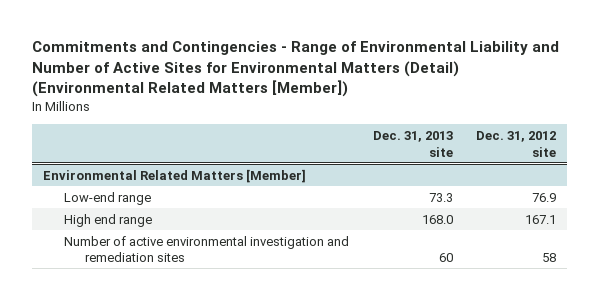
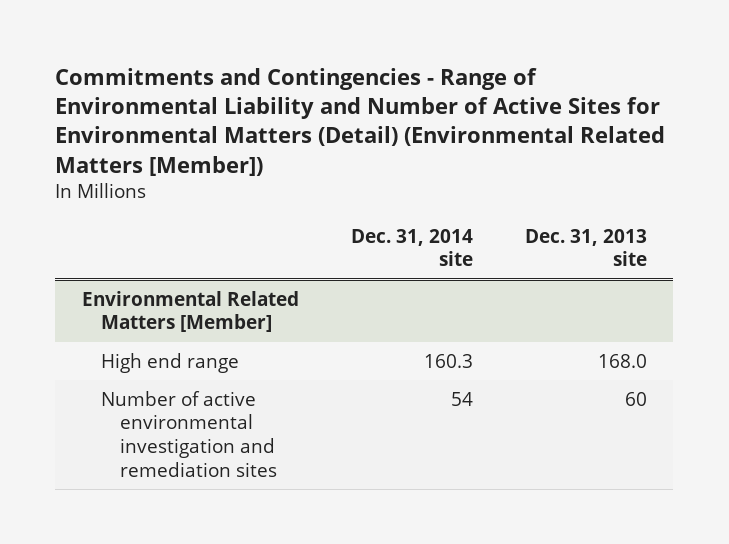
- | Dec. 31, 2013 site | Dec. 31, 2012 site
+ | Dec. 31, 2014 site | Dec. 31, 2013 site
@ Environmental Related Matters [Member]
- Low-end range | 73.3 | 76.9

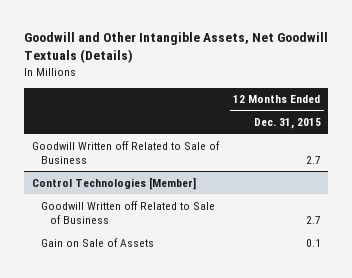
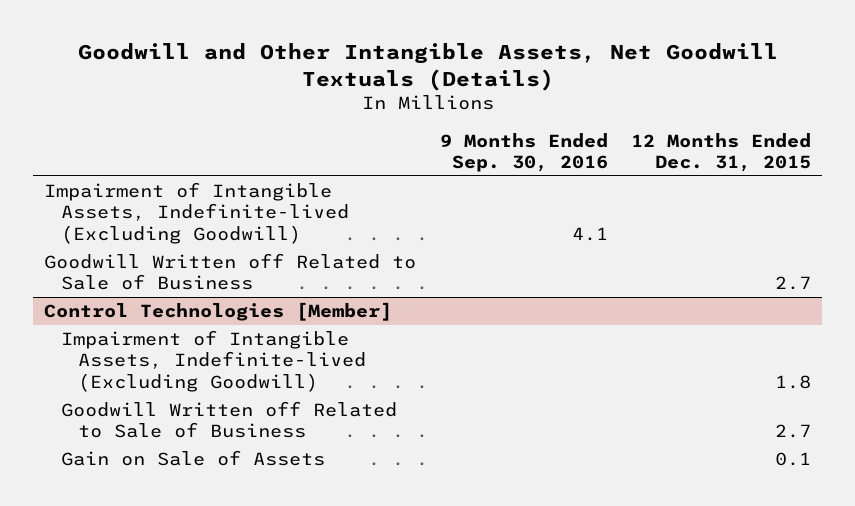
- | 12 Months Ended Dec. 31, 2015
+ | 9 Months Ended Sep. 30, 2016 | 12 Months Ended Dec. 31, 2015
+ Impairment of Intangible Assets, Indefinite-lived (Excluding Goodwill) | 4.1 |
@ Control Technologies [Member]
+ Impairment of Intangible Assets, Indefinite-lived (Excluding Goodwill) | | 1.8

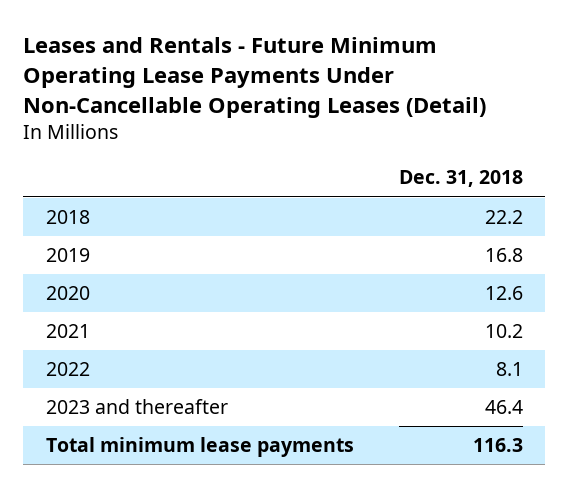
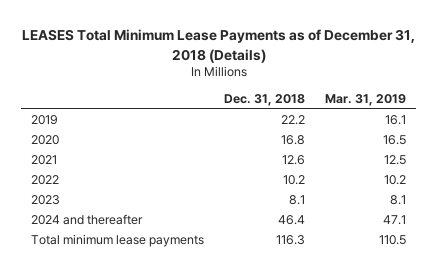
- Leases and Rentals - Future Minimum Operating Lease Payments Under Non-Cancellable Operating Leases (Detail)
+ LEASES Total Minimum Lease Payments as of December 31, 2018 (Details)
- | Dec. 31, 2018
+ | Dec. 31, 2018 | Mar. 31, 2019
- 2018 | 22.2
- 2019 | 16.8
- 2020 | 12.6
- 2021 | 10.2
- 2022 | 8.1
- 2023 and thereafter | 46.4
+ 2019 | 22.2 | 16.1
+ 2020 | 16.8 | 16.5
+ 2021 | 12.6 | 12.5
+ 2022 | 10.2 | 10.2
+ 2023 | 8.1 | 8.1
+ 2024 and thereafter | 46.4 | 47.1

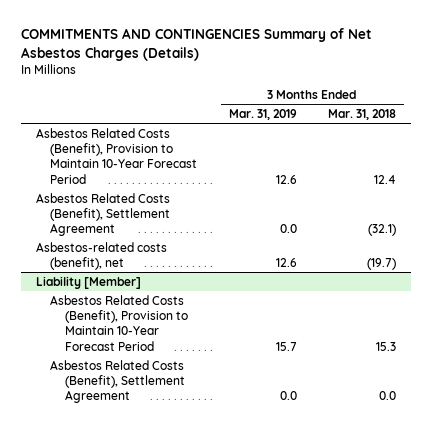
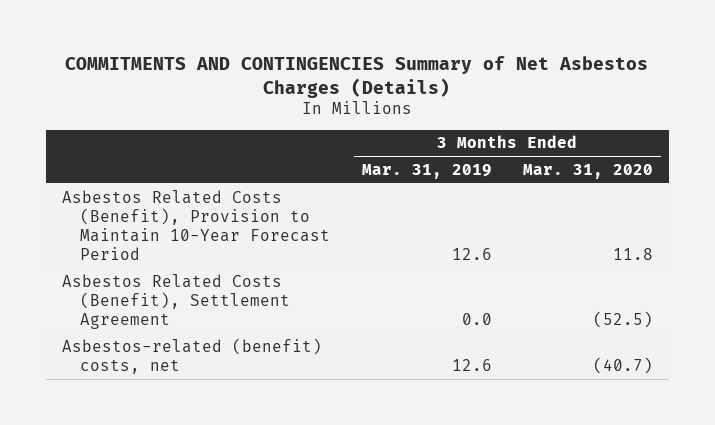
- | 3 Months Ended Mar. 31, 2019 | 3 Months Ended Mar. 31, 2018
+ | 3 Months Ended Mar. 31, 2019 | 3 Months Ended Mar. 31, 2020
- Asbestos-related costs (benefit), net | 12.6 | (19.7)
- Liability [Member]
- Asbestos Related Costs (Benefit), Provision to Maintain 10-Year Forecast Period | 15.7 | 15.3
- Asbestos Related Costs (Benefit), Settlement Agreement | 0.0 | 0.0
+ Asbestos-related (benefit) costs, net | 12.6 | (40.7)

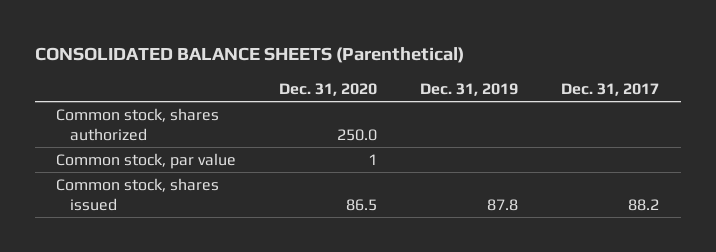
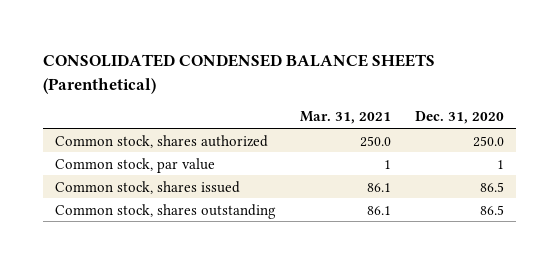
- CONSOLIDATED BALANCE SHEETS (Parenthetical)
+ CONSOLIDATED CONDENSED BALANCE SHEETS (Parenthetical)
- | Dec. 31, 2020 | Dec. 31, 2019 | Dec. 31, 2017
+ | Mar. 31, 2021 | Dec. 31, 2020
+ Common stock, shares outstanding | 86.1 | 86.5

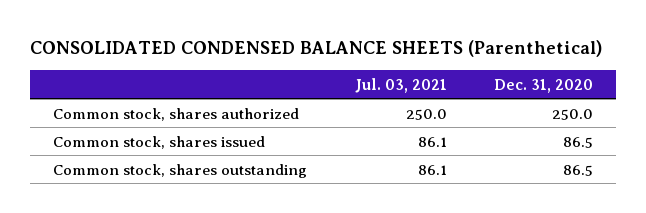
- | Mar. 31, 2021 | Dec. 31, 2020
+ | Jul. 03, 2021 | Dec. 31, 2020
- Common stock, par value | 1 | 1

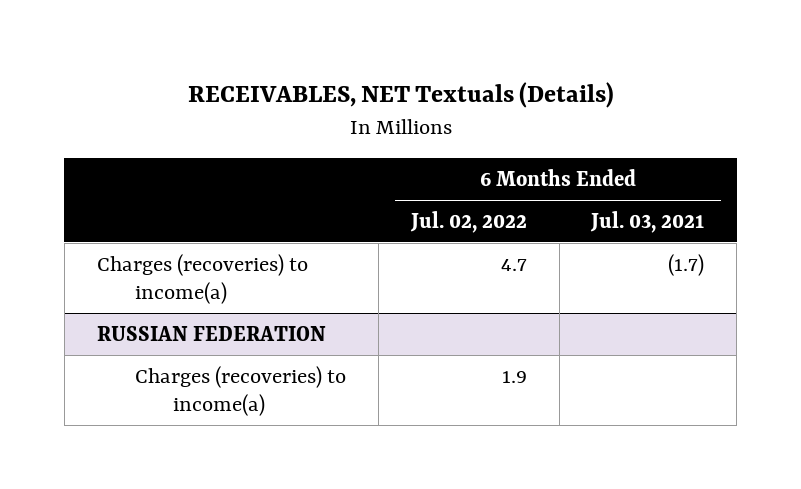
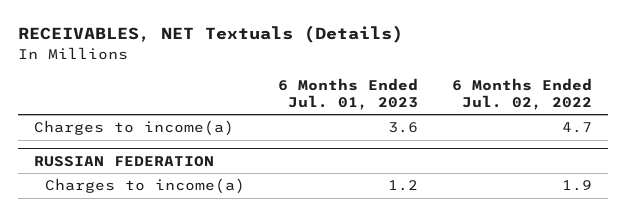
- | 6 Months Ended Jul. 02, 2022 | 6 Months Ended Jul. 03, 2021
+ | 6 Months Ended Jul. 01, 2023 | 6 Months Ended Jul. 02, 2022
- Charges (recoveries) to income(a) | 4.7 | (1.7)
+ Charges to income(a) | 3.6 | 4.7
@ RUSSIAN FEDERATION
- Charges (recoveries) to income(a) | 1.9 |
+ Charges to income(a) | 1.2 | 1.9

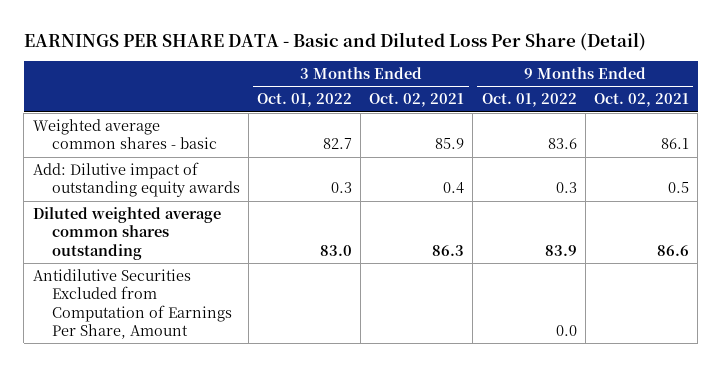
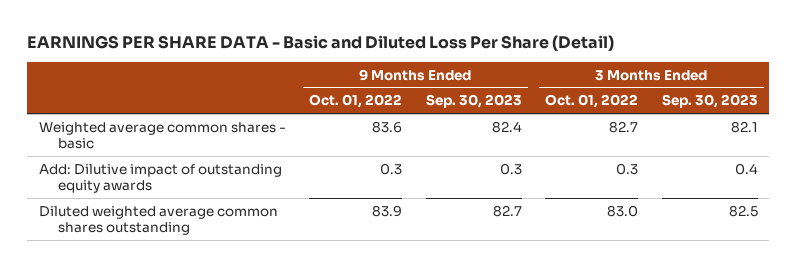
- | 3 Months Ended Oct. 01, 2022 | 3 Months Ended Oct. 02, 2021 | 9 Months Ended Oct. 01, 2022 | 9 Months Ended Oct. 02, 2021
+ | 9 Months Ended Oct. 01, 2022 | 9 Months Ended Sep. 30, 2023 | 3 Months Ended Oct. 01, 2022 | 3 Months Ended Sep. 30, 2023
- Antidilutive Securities Excluded from Computation of Earnings Per Share, Amount | | | 0.0 |

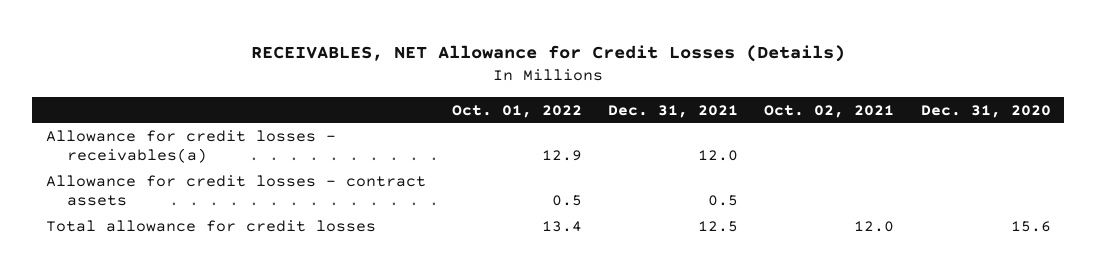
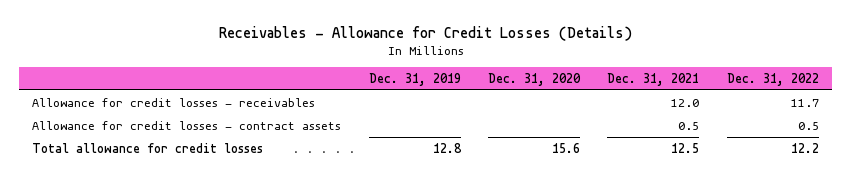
- RECEIVABLES, NET Allowance for Credit Losses (Details)
+ Receivables - Allowance for Credit Losses (Details)
- | Oct. 01, 2022 | Dec. 31, 2021 | Oct. 02, 2021 | Dec. 31, 2020
+ | Dec. 31, 2019 | Dec. 31, 2020 | Dec. 31, 2021 | Dec. 31, 2022
- Allowance for credit losses - receivables(a) | 12.9 | 12.0 | |
+ Allowance for credit losses - receivables | | | 12.0 | 11.7

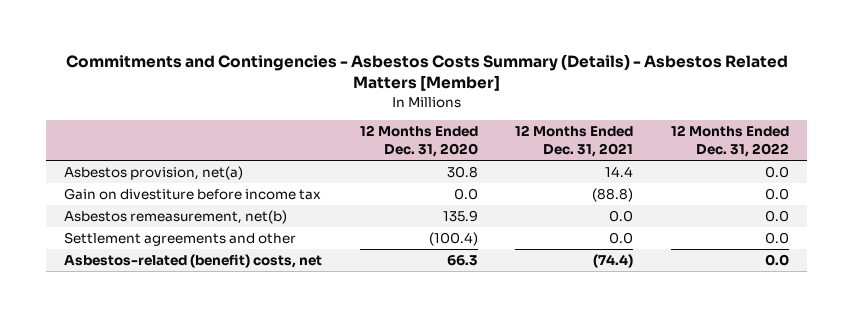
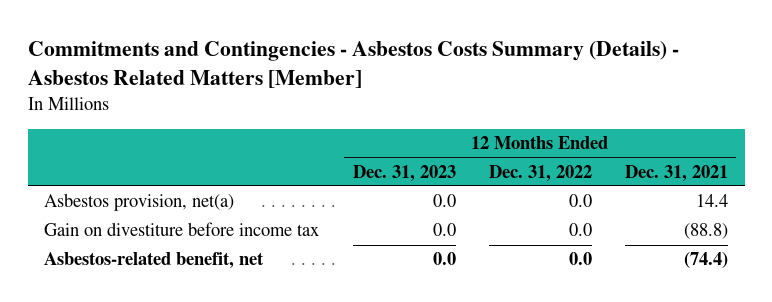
- | 12 Months Ended Dec. 31, 2020 | 12 Months Ended Dec. 31, 2021 | 12 Months Ended Dec. 31, 2022
+ | 12 Months Ended Dec. 31, 2023 | 12 Months Ended Dec. 31, 2022 | 12 Months Ended Dec. 31, 2021
- Asbestos remeasurement, net(b) | 135.9 | 0.0 | 0.0
- Settlement agreements and other | (100.4) | 0.0 | 0.0
- Asbestos-related (benefit) costs, net | 66.3 | (74.4) | 0.0
+ Asbestos-related benefit, net | 0.0 | 0.0 | (74.4)

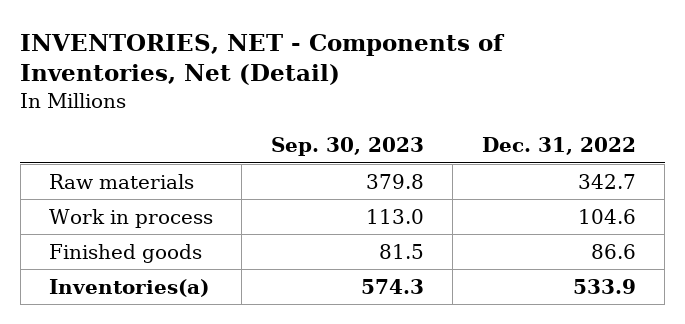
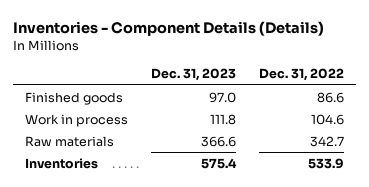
- INVENTORIES, NET - Components of Inventories, Net (Detail)
+ Inventories - Component Details (Details)
- | Sep. 30, 2023 | Dec. 31, 2022
+ | Dec. 31, 2023 | Dec. 31, 2022
- Inventories(a) | 574.3 | 533.9
moved down: Work in process | 111.8 | 104.6
moved down: Raw materials | 366.6 | 342.7
+ Inventories | 575.4 | 533.9

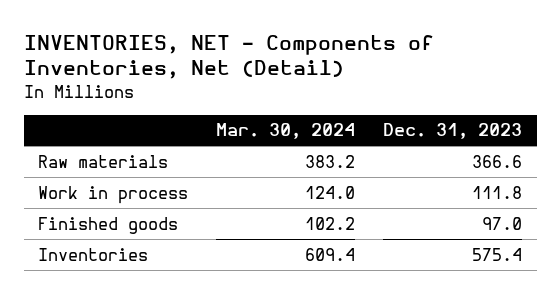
- Inventories - Component Details (Details)
+ INVENTORIES, NET - Components of Inventories, Net (Detail)
- | Dec. 31, 2023 | Dec. 31, 2022
+ | Mar. 30, 2024 | Dec. 31, 2023
moved down: Work in process | 124.0 | 111.8
moved down: Finished goods | 102.2 | 97.0

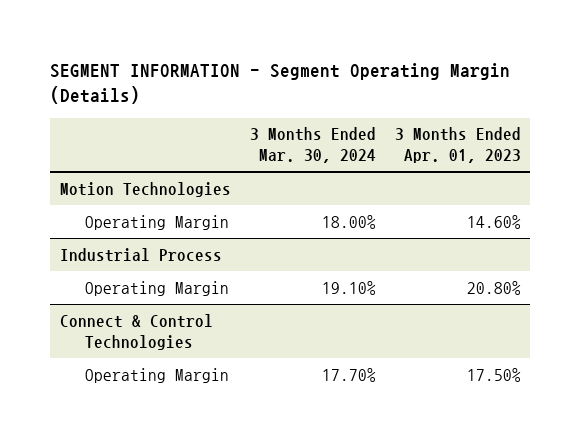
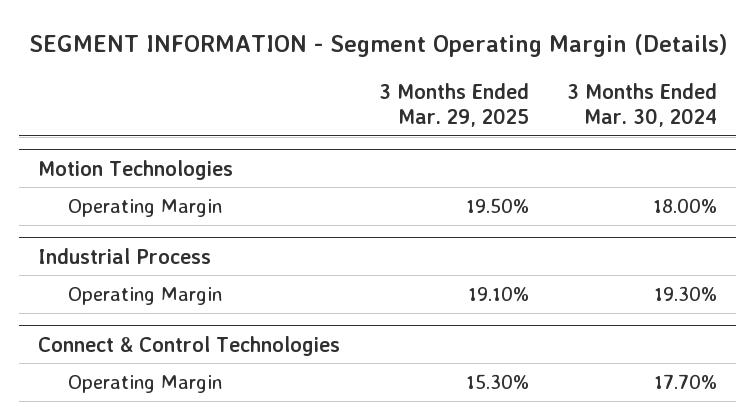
- | 3 Months Ended Mar. 30, 2024 | 3 Months Ended Apr. 01, 2023
+ | 3 Months Ended Mar. 29, 2025 | 3 Months Ended Mar. 30, 2024
@ Industrial Process
- Operating Margin | 19.10% | 20.80%
+ Operating Margin | 19.10% | 19.30%

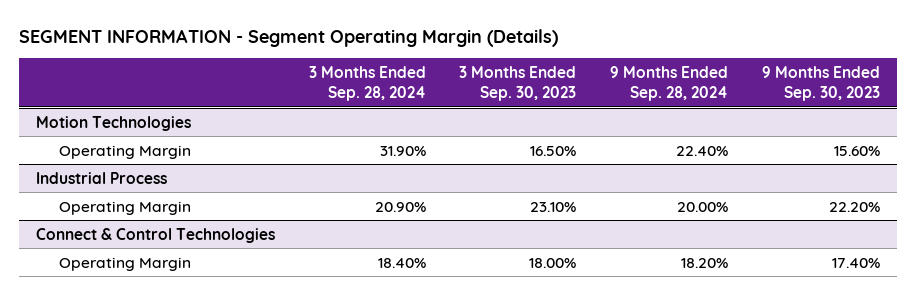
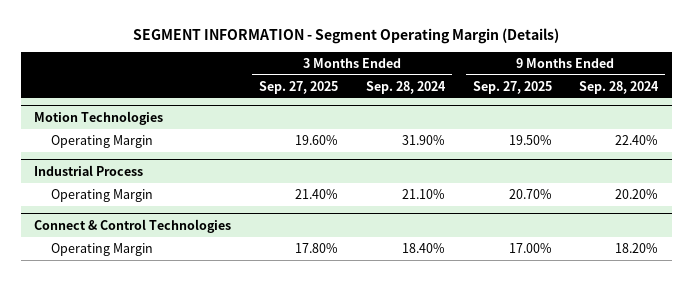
- | 3 Months Ended Sep. 28, 2024 | 3 Months Ended Sep. 30, 2023 | 9 Months Ended Sep. 28, 2024 | 9 Months Ended Sep. 30, 2023
+ | 3 Months Ended Sep. 27, 2025 | 3 Months Ended Sep. 28, 2024 | 9 Months Ended Sep. 27, 2025 | 9 Months Ended Sep. 28, 2024
@ Industrial Process
- Operating Margin | 20.90% | 23.10% | 20.00% | 22.20%
+ Operating Margin | 21.40% | 21.10% | 20.70% | 20.20%

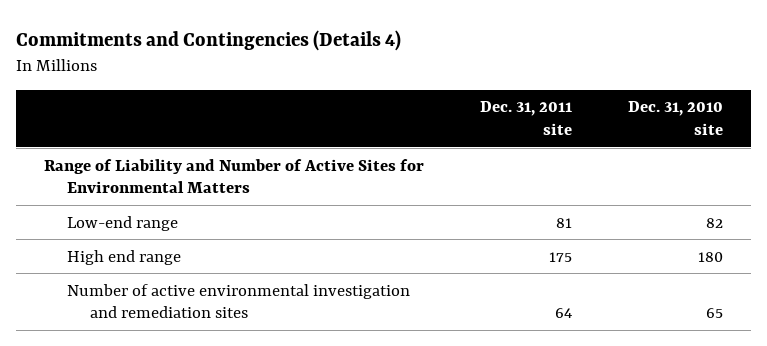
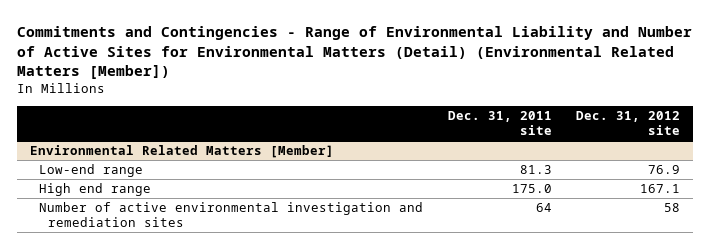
- Commitments and Contingencies (Details 4)
+ Commitments and Contingencies - Range of Environmental Liability and Number of Active Sites for Environmental Matters (Detail) (Environmental Related Matters [Member])
- | Dec. 31, 2011 site | Dec. 31, 2010 site
+ | Dec. 31, 2011 site | Dec. 31, 2012 site
- Range of Liability and Number of Active Sites for Environmental Matters
- Low-end range | 81 | 82
- High end range | 175 | 180
+ Environmental Related Matters [Member]
+ Low-end range | 81.3 | 76.9
+ High end range | 175.0 | 167.1

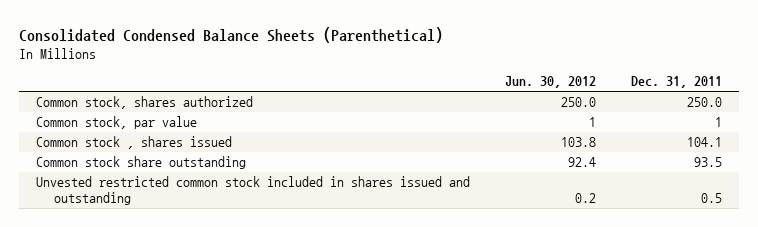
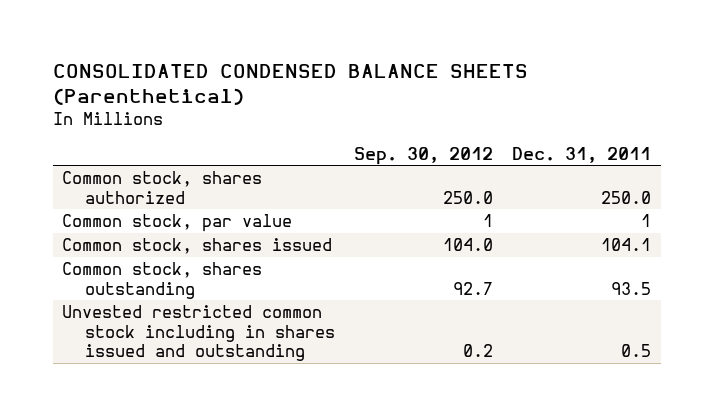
- Consolidated Condensed Balance Sheets (Parenthetical)
+ CONSOLIDATED CONDENSED BALANCE SHEETS (Parenthetical)
- | Jun. 30, 2012 | Dec. 31, 2011
+ | Sep. 30, 2012 | Dec. 31, 2011
- Common stock , shares issued | 103.8 | 104.1
- Common stock share outstanding | 92.4 | 93.5
- Unvested restricted common stock included in shares issued and outstanding | 0.2 | 0.5
+ Common stock, shares issued | 104.0 | 104.1
+ Common stock, shares outstanding | 92.7 | 93.5
+ Unvested restricted common stock including in shares issued and outstanding | 0.2 | 0.5

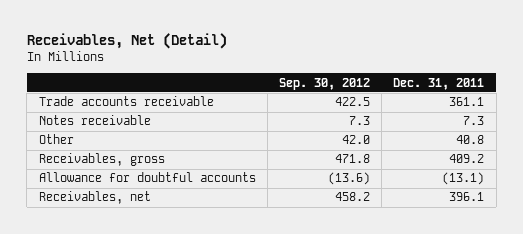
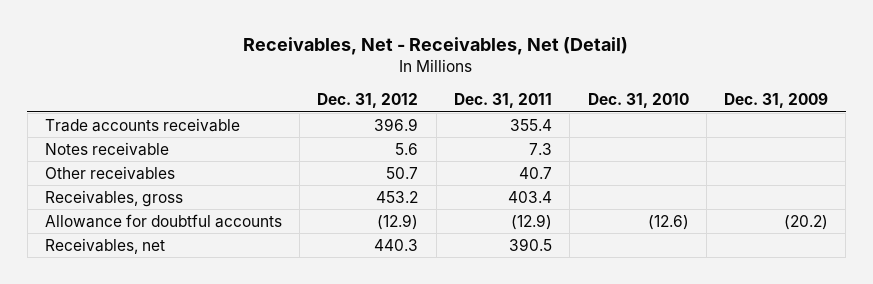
- Receivables, Net (Detail)
+ Receivables, Net - Receivables, Net (Detail)
- | Sep. 30, 2012 | Dec. 31, 2011
+ | Dec. 31, 2012 | Dec. 31, 2011 | Dec. 31, 2010 | Dec. 31, 2009
- Trade accounts receivable | 422.5 | 361.1
+ Trade accounts receivable | 396.9 | 355.4 | |
- Other | 42.0 | 40.8
- Receivables, gross | 471.8 | 409.2
- Allowance for doubtful accounts | (13.6) | (13.1)
- Receivables, net | 458.2 | 396.1
+ Other receivables | 50.7 | 40.7 | |
+ Receivables, gross | 453.2 | 403.4 | |
+ Allowance for doubtful accounts | (12.9) | (12.9) | (12.6) | (20.2)
+ Receivables, net | 440.3 | 390.5 | |

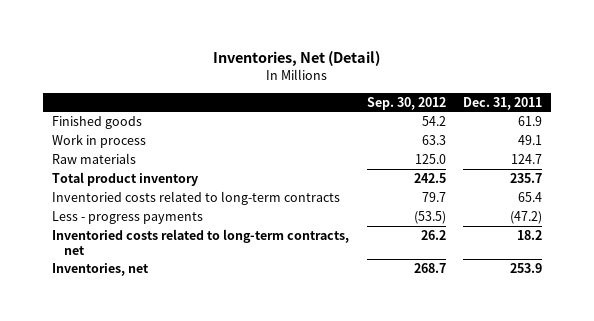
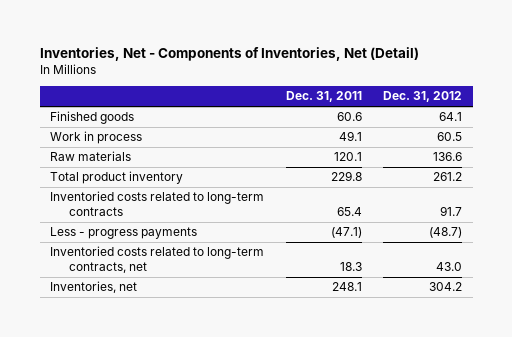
- Inventories, Net (Detail)
+ Inventories, Net - Components of Inventories, Net (Detail)
- | Sep. 30, 2012 | Dec. 31, 2011
+ | Dec. 31, 2011 | Dec. 31, 2012
- Finished goods | 54.2 | 61.9
+ Finished goods | 60.6 | 64.1
- Raw materials | 125.0 | 124.7
- Total product inventory | 242.5 | 235.7
+ Raw materials | 120.1 | 136.6
+ Total product inventory | 229.8 | 261.2
- Less - progress payments | (53.5) | (47.2)
- Inventoried costs related to long-term contracts, net | 26.2 | 18.2
- Inventories, net | 268.7 | 253.9
+ Less - progress payments | (47.1) | (48.7)
+ Inventoried costs related to long-term contracts, net | 18.3 | 43.0
+ Inventories, net | 248.1 | 304.2

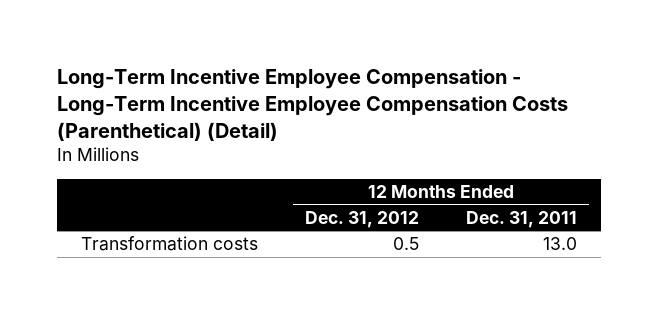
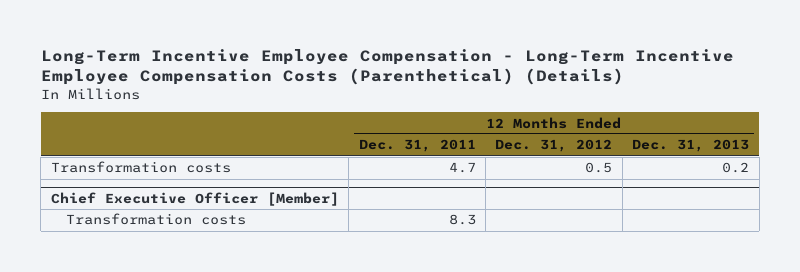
- Long-Term Incentive Employee Compensation - Long-Term Incentive Employee Compensation Costs (Parenthetical) (Detail)
+ Long-Term Incentive Employee Compensation - Long-Term Incentive Employee Compensation Costs (Parenthetical) (Details)
- | 12 Months Ended Dec. 31, 2012 | 12 Months Ended Dec. 31, 2011
+ | 12 Months Ended Dec. 31, 2011 | 12 Months Ended Dec. 31, 2012 | 12 Months Ended Dec. 31, 2013
- Transformation costs | 0.5 | 13.0
+ Transformation costs | 4.7 | 0.5 | 0.2
+ Chief Executive Officer [Member]
+ Transformation costs | 8.3 | |

